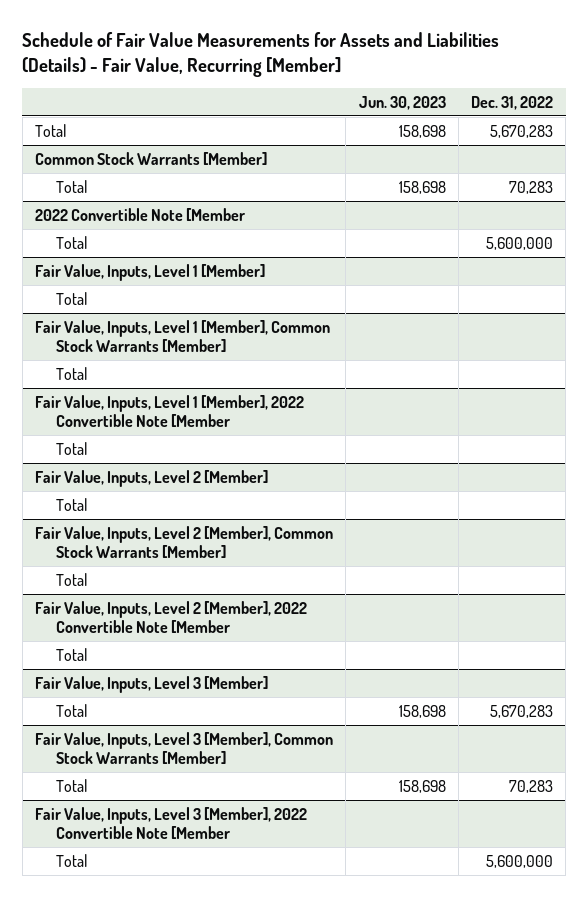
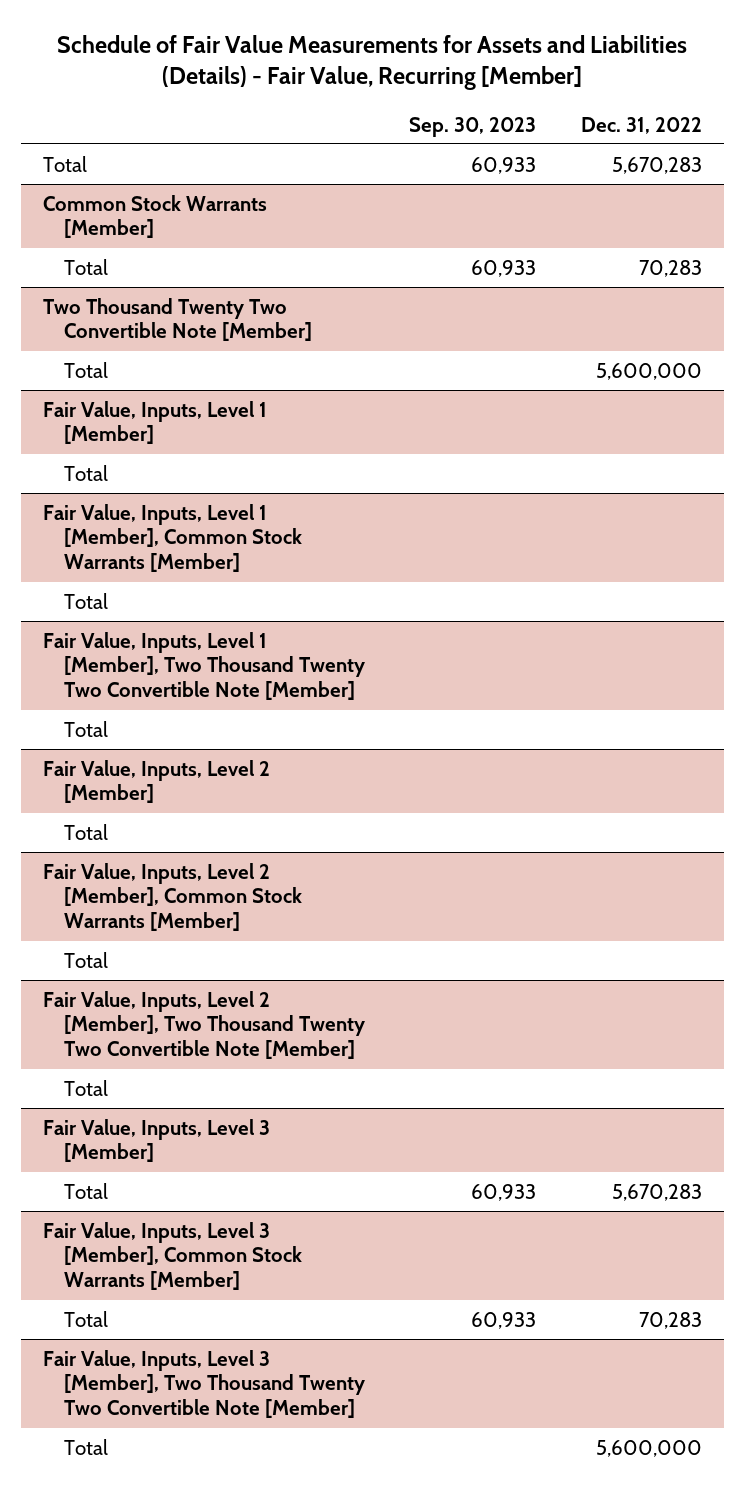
- | Jun. 30, 2023 | Dec. 31, 2022
+ | Sep. 30, 2023 | Dec. 31, 2022
- 2022 Convertible Note [Member
+ Two Thousand Twenty Two Convertible Note [Member]
- Fair Value, Inputs, Level 1 [Member], 2022 Convertible Note [Member
+ Fair Value, Inputs, Level 1 [Member], Two Thousand Twenty Two Convertible Note [Member]
- Fair Value, Inputs, Level 2 [Member], 2022 Convertible Note [Member
+ Fair Value, Inputs, Level 2 [Member], Two Thousand Twenty Two Convertible Note [Member]
- Fair Value, Inputs, Level 3 [Member], 2022 Convertible Note [Member
+ Fair Value, Inputs, Level 3 [Member], Two Thousand Twenty Two Convertible Note [Member]

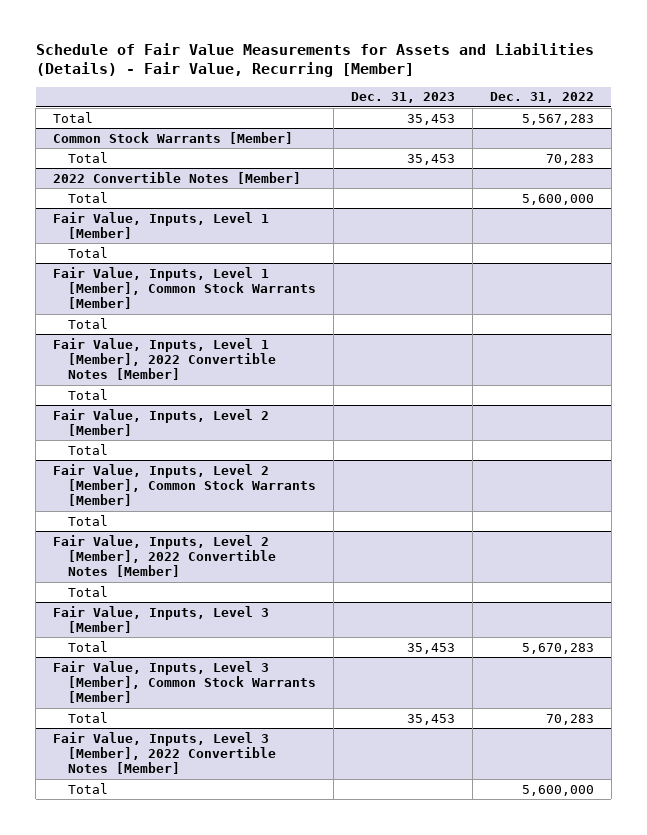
- | Sep. 30, 2023 | Dec. 31, 2022
+ | Dec. 31, 2023 | Dec. 31, 2022
- Total | 60,933 | 5,670,283
+ Total | 35,453 | 5,567,283
- Two Thousand Twenty Two Convertible Note [Member]
+ 2022 Convertible Notes [Member]
- Fair Value, Inputs, Level 1 [Member], Two Thousand Twenty Two Convertible Note [Member]
+ Fair Value, Inputs, Level 1 [Member], 2022 Convertible Notes [Member]
- Fair Value, Inputs, Level 2 [Member], Two Thousand Twenty Two Convertible Note [Member]
+ Fair Value, Inputs, Level 2 [Member], 2022 Convertible Notes [Member]
- Fair Value, Inputs, Level 3 [Member], Two Thousand Twenty Two Convertible Note [Member]
+ Fair Value, Inputs, Level 3 [Member], 2022 Convertible Notes [Member]

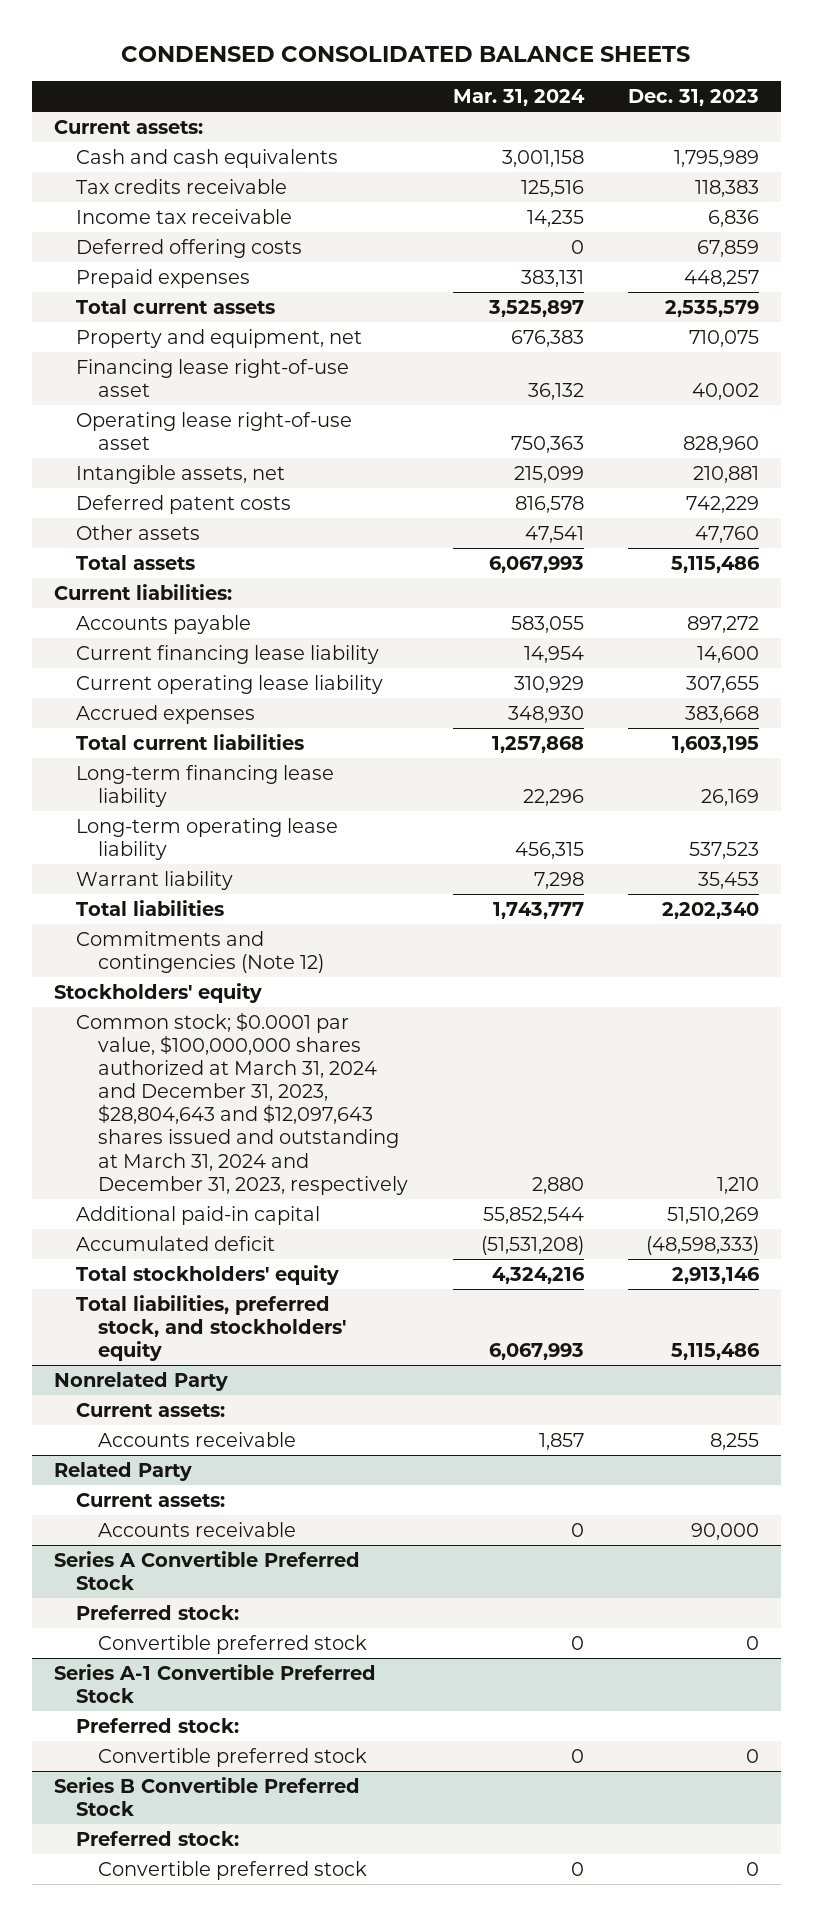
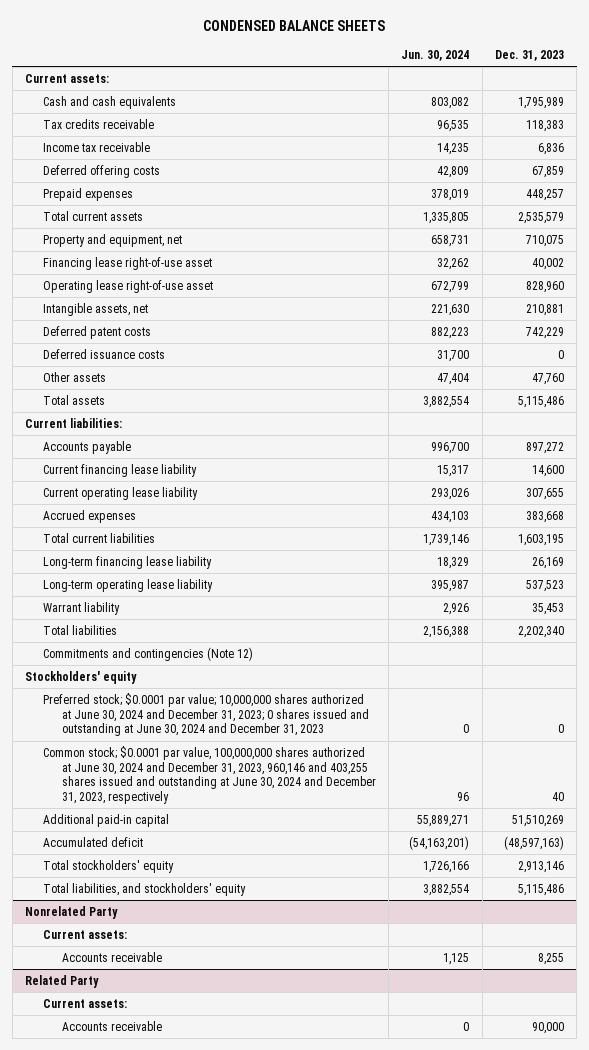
- CONDENSED CONSOLIDATED BALANCE SHEETS
+ CONDENSED BALANCE SHEETS
- | Mar. 31, 2024 | Dec. 31, 2023
+ | Jun. 30, 2024 | Dec. 31, 2023
+ Deferred issuance costs | 31,700 | 0
- Common stock; $0.0001 par value, $100,000,000 shares authorized at March 31, 2024 and December 31, 2023, $28,804,643 and $12,097,643 shares issued and outstanding at March 31, 2024 and December 31, 2023, respectively | 2,880 | 1,210
+ Preferred stock; $0.0001 par value; 10,000,000 shares authorized at June 30, 2024 and December 31, 2023; 0 shares issued and outstanding at June 30, 2024 and December 31, 2023 | 0 | 0
+ Common stock; $0.0001 par value, 100,000,000 shares authorized at June 30, 2024 and December 31, 2023, 960,146 and 403,255 shares issued and outstanding at June 30, 2024 and December 31, 2023, respectively | 96 | 40
- Accumulated deficit | (51,531,208) | (48,598,333)
+ Accumulated deficit | (54,163,201) | (48,597,163)
- Total liabilities, preferred stock, and stockholders' equity | 6,067,993 | 5,115,486
+ Total liabilities, and stockholders' equity | 3,882,554 | 5,115,486
- Series A Convertible Preferred Stock
- Preferred stock:
- Convertible preferred stock | 0 | 0
- Series A-1 Convertible Preferred Stock
- Preferred stock:
- Convertible preferred stock | 0 | 0
- Series B Convertible Preferred Stock
- Preferred stock:
- Convertible preferred stock | 0 | 0

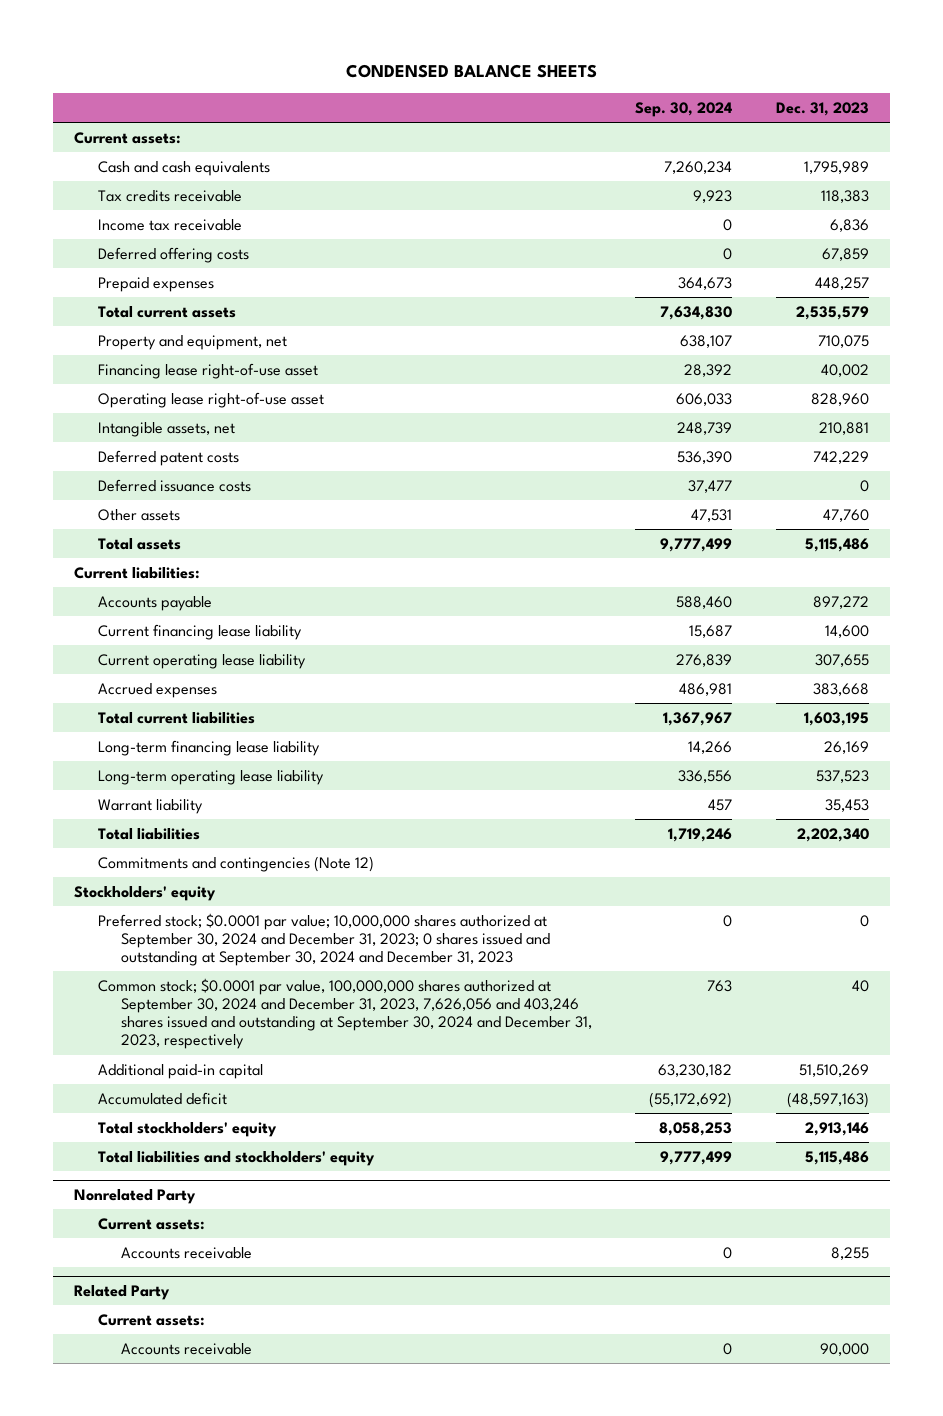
- | Jun. 30, 2024 | Dec. 31, 2023
+ | Sep. 30, 2024 | Dec. 31, 2023
- Preferred stock; $0.0001 par value; 10,000,000 shares authorized at June 30, 2024 and December 31, 2023; 0 shares issued and outstanding at June 30, 2024 and December 31, 2023 | 0 | 0
- Common stock; $0.0001 par value, 100,000,000 shares authorized at June 30, 2024 and December 31, 2023, 960,146 and 403,255 shares issued and outstanding at June 30, 2024 and December 31, 2023, respectively | 96 | 40
+ Preferred stock; $0.0001 par value; 10,000,000 shares authorized at September 30, 2024 and December 31, 2023; 0 shares issued and outstanding at September 30, 2024 and December 31, 2023 | 0 | 0
+ Common stock; $0.0001 par value, 100,000,000 shares authorized at September 30, 2024 and December 31, 2023, 7,626,056 and 403,246 shares issued and outstanding at September 30, 2024 and December 31, 2023, respectively | 763 | 40
- Total liabilities, and stockholders' equity | 3,882,554 | 5,115,486
+ Total liabilities and stockholders' equity | 9,777,499 | 5,115,486

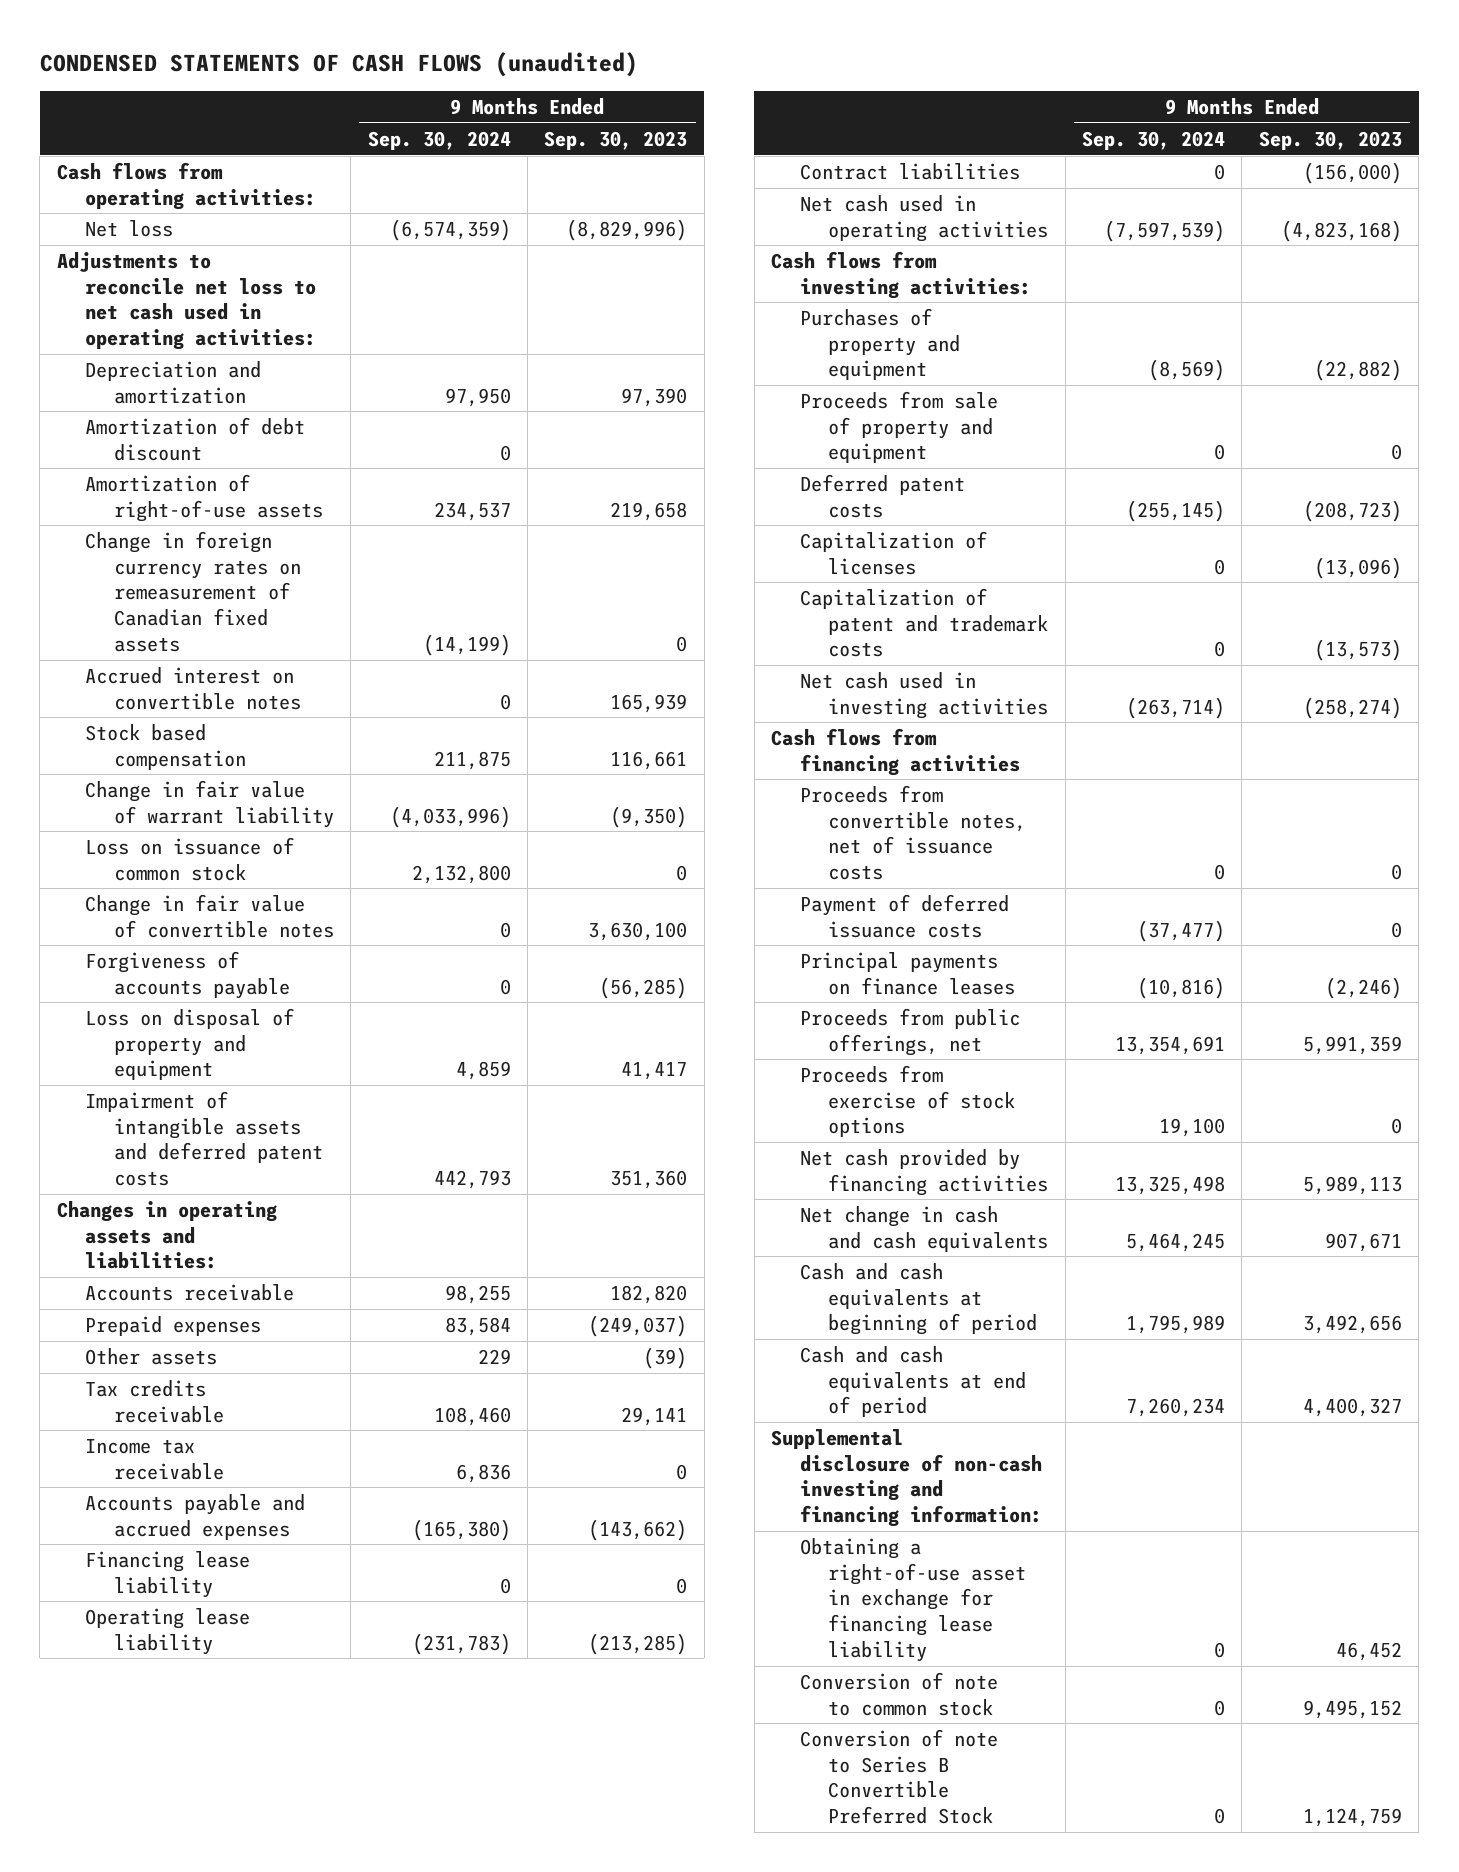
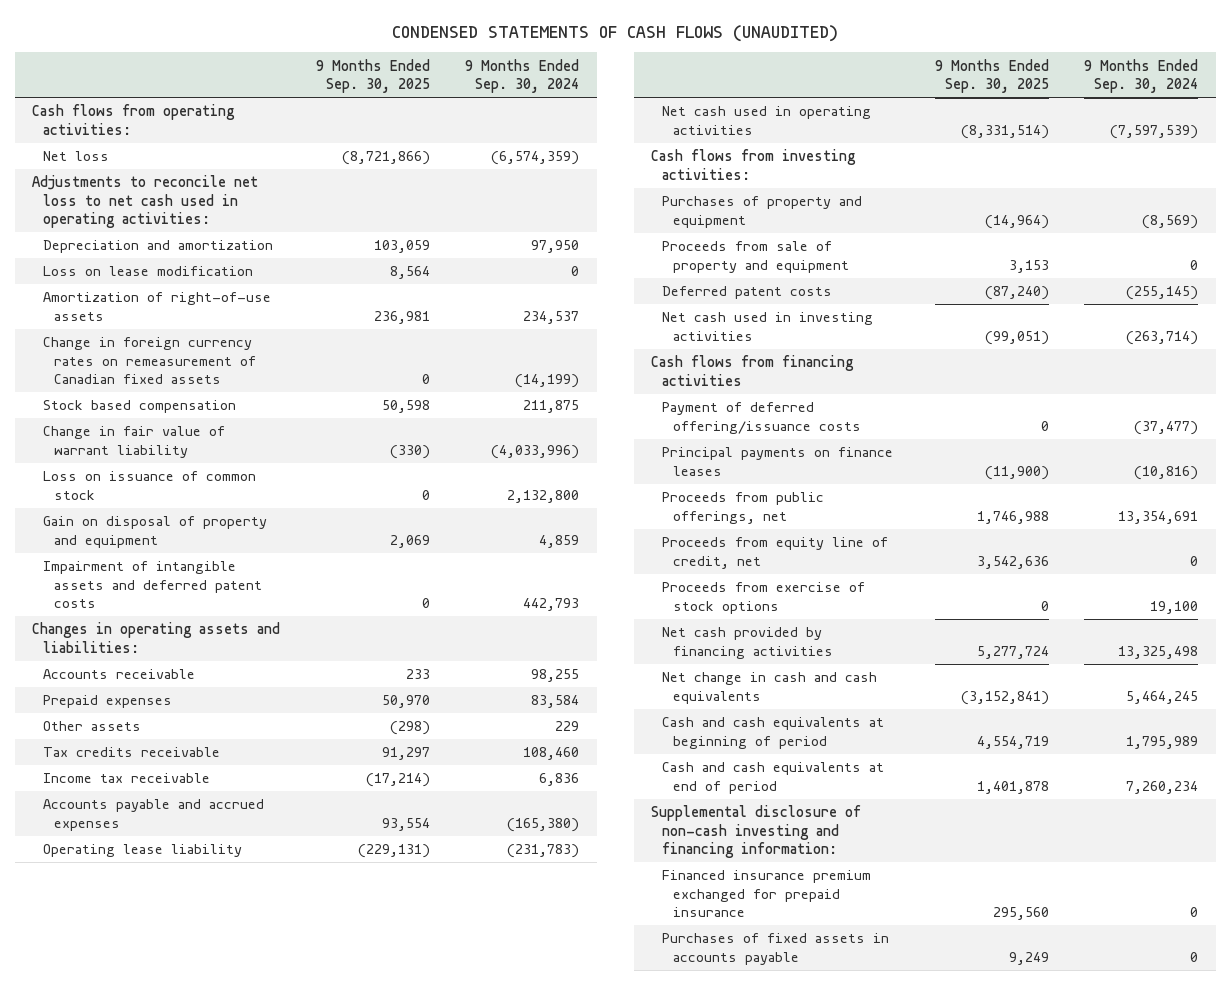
- CONDENSED STATEMENTS OF CASH FLOWS (unaudited)
+ CONDENSED STATEMENTS OF CASH FLOWS (UNAUDITED)
- | 9 Months Ended Sep. 30, 2024 | 9 Months Ended Sep. 30, 2023
+ | 9 Months Ended Sep. 30, 2025 | 9 Months Ended Sep. 30, 2024
- Amortization of debt discount | 0 |
+ Loss on lease modification | 8,564 | 0
- Accrued interest on convertible notes | 0 | 165,939
- Change in fair value of convertible notes | 0 | 3,630,100
- Forgiveness of accounts payable | 0 | (56,285)
- Loss on disposal of property and equipment | 4,859 | 41,417
+ Gain on disposal of property and equipment | 2,069 | 4,859
- Financing lease liability | 0 | 0
- Contract liabilities | 0 | (156,000)
- Capitalization of licenses | 0 | (13,096)
- Capitalization of patent and trademark costs | 0 | (13,573)
- Proceeds from convertible notes, net of issuance costs | 0 | 0
- Payment of deferred issuance costs | (37,477) | 0
+ Payment of deferred offering/issuance costs | 0 | (37,477)
+ Proceeds from equity line of credit, net | 3,542,636 | 0
- Obtaining a right-of-use asset in exchange for financing lease liability | 0 | 46,452
- Conversion of note to common stock | 0 | 9,495,152
- Conversion of note to Series B Convertible Preferred Stock | 0 | 1,124,759
+ Financed insurance premium exchanged for prepaid insurance | 295,560 | 0
+ Purchases of fixed assets in accounts payable | 9,249 | 0

